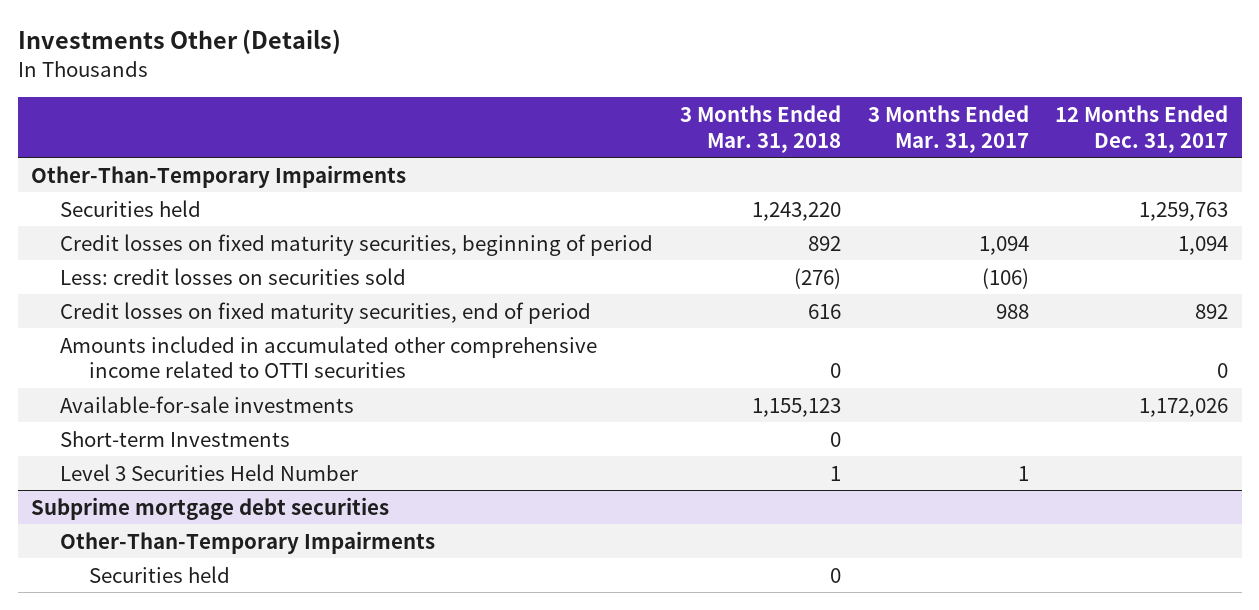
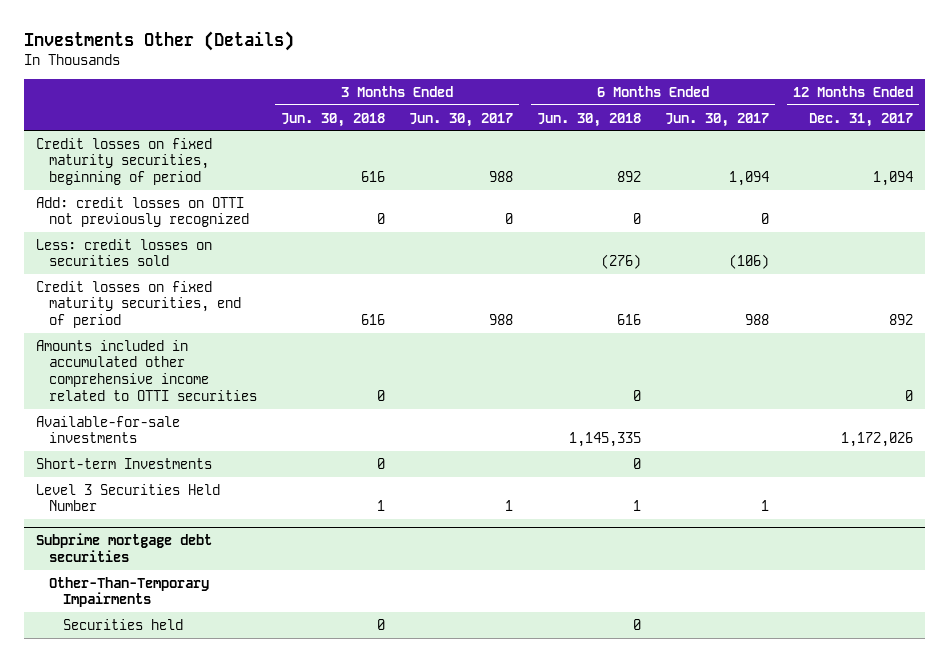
- | 3 Months Ended Mar. 31, 2018 | 3 Months Ended Mar. 31, 2017 | 12 Months Ended Dec. 31, 2017
+ | 3 Months Ended Jun. 30, 2018 | 3 Months Ended Jun. 30, 2017 | 6 Months Ended Jun. 30, 2018 | 6 Months Ended Jun. 30, 2017 | 12 Months Ended Dec. 31, 2017
- Other-Than-Temporary Impairments
- Securities held | 1,243,220 | | 1,259,763
+ Add: credit losses on OTTI not previously recognized | 0 | 0 | 0 | 0 |

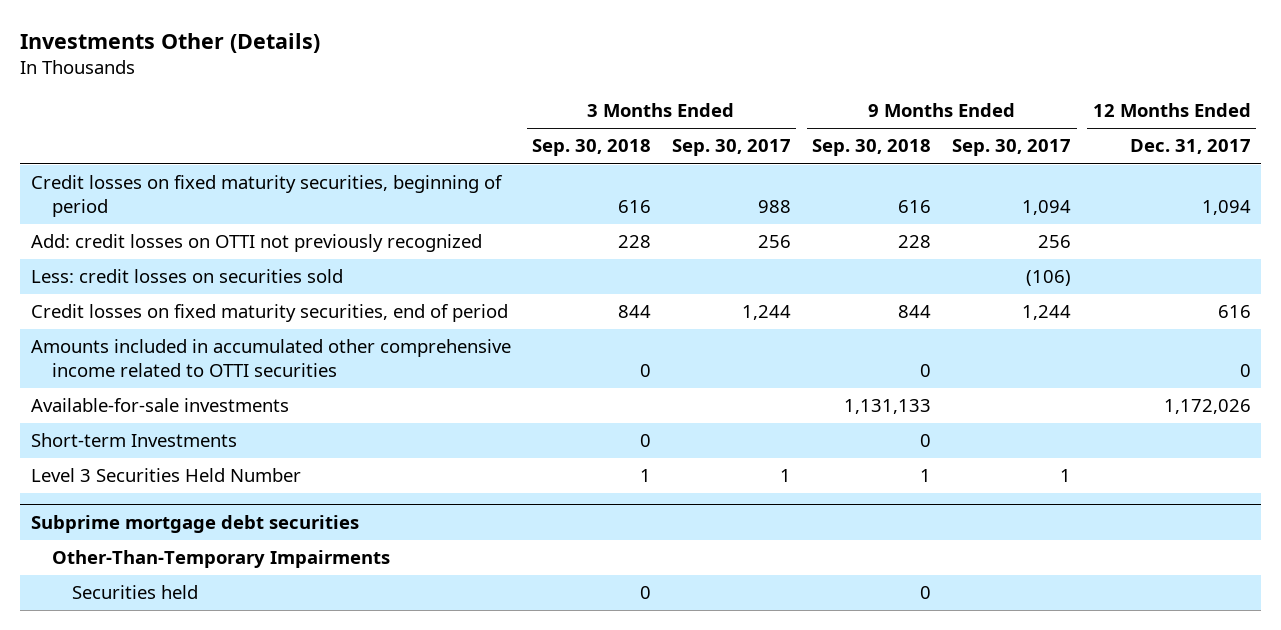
- | 3 Months Ended Jun. 30, 2018 | 3 Months Ended Jun. 30, 2017 | 6 Months Ended Jun. 30, 2018 | 6 Months Ended Jun. 30, 2017 | 12 Months Ended Dec. 31, 2017
+ | 3 Months Ended Sep. 30, 2018 | 3 Months Ended Sep. 30, 2017 | 9 Months Ended Sep. 30, 2018 | 9 Months Ended Sep. 30, 2017 | 12 Months Ended Dec. 31, 2017
- Credit losses on fixed maturity securities, end of period | 616 | 988 | 616 | 988 | 892
+ Credit losses on fixed maturity securities, end of period | 844 | 1,244 | 844 | 1,244 | 616

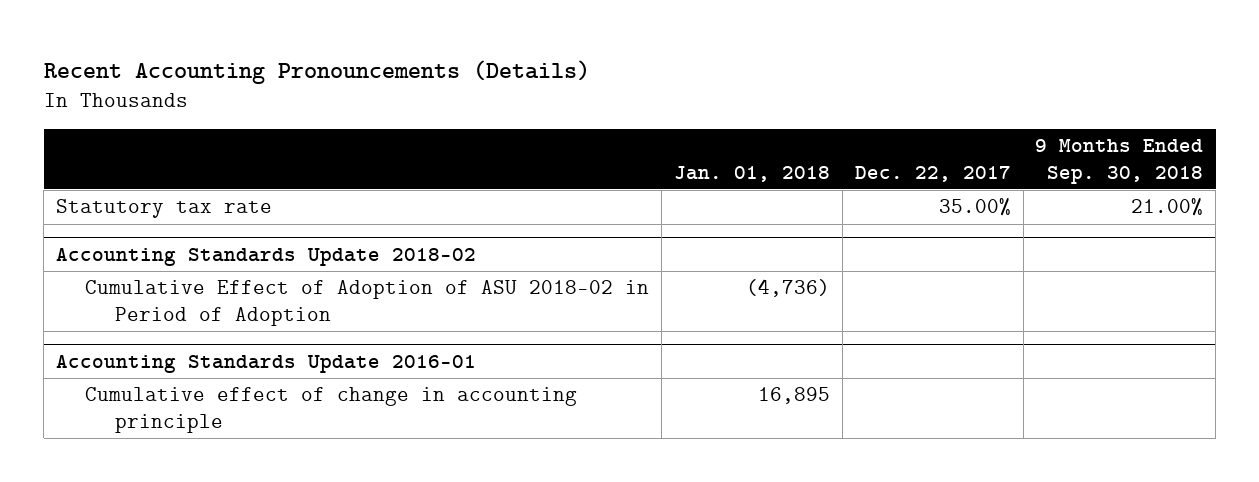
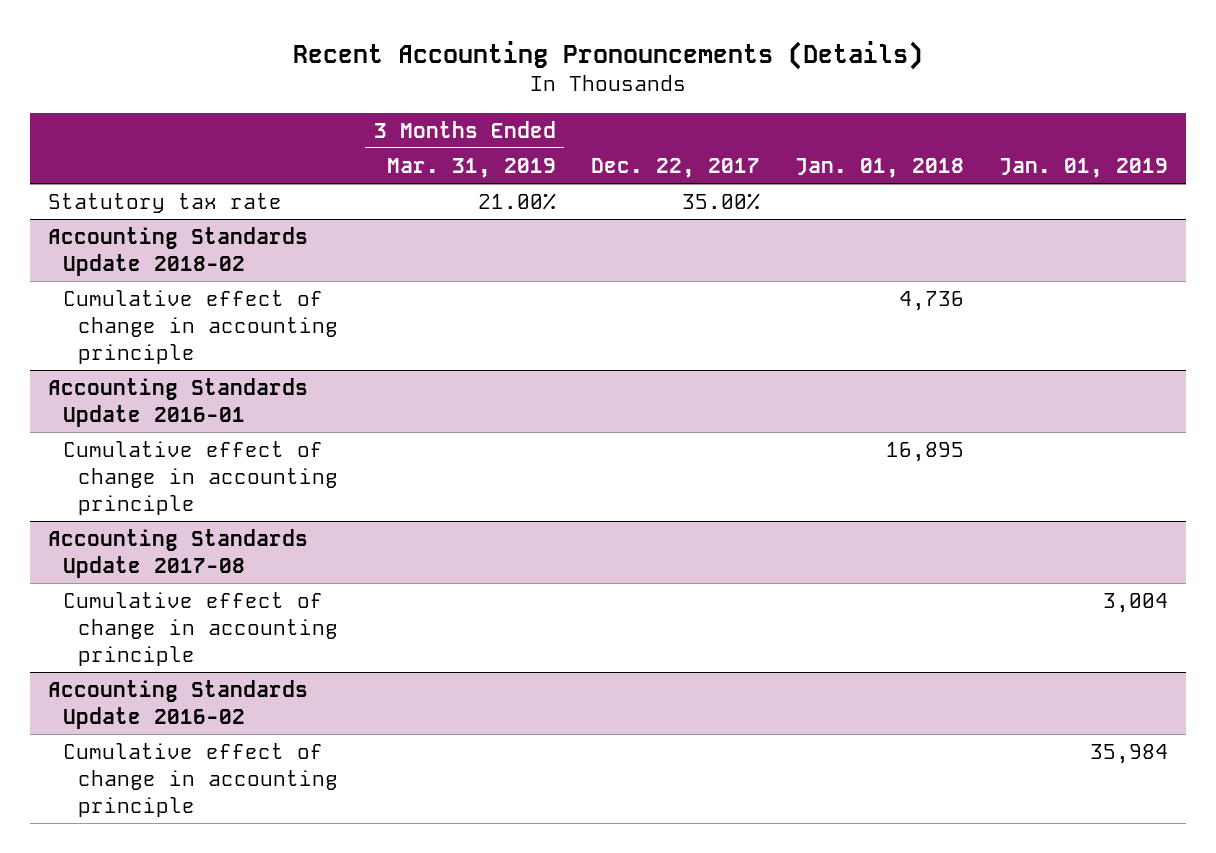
- | Jan. 01, 2018 | Dec. 22, 2017 | 9 Months Ended Sep. 30, 2018
+ | 3 Months Ended Mar. 31, 2019 | Dec. 22, 2017 | Jan. 01, 2018 | Jan. 01, 2019
@ Accounting Standards Update 2018-02
- Cumulative Effect of Adoption of ASU 2018-02 in Period of Adoption | (4,736) | |
+ Cumulative effect of change in accounting principle | | | 4,736 |
+ Accounting Standards Update 2017-08
+ Cumulative effect of change in accounting principle | | | | 3,004
+ Accounting Standards Update 2016-02
+ Cumulative effect of change in accounting principle | | | | 35,984

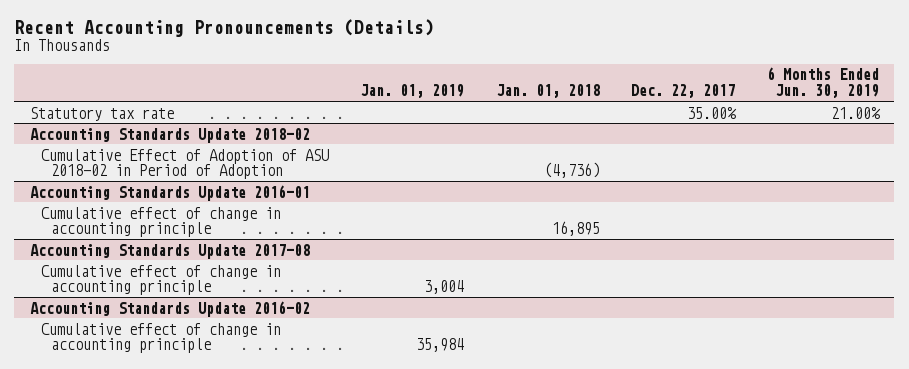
- | 3 Months Ended Mar. 31, 2019 | Dec. 22, 2017 | Jan. 01, 2018 | Jan. 01, 2019
+ | Jan. 01, 2019 | Jan. 01, 2018 | Dec. 22, 2017 | 6 Months Ended Jun. 30, 2019
@ Accounting Standards Update 2018-02
- Cumulative effect of change in accounting principle | | | 4,736 |
+ Cumulative Effect of Adoption of ASU 2018-02 in Period of Adoption | | (4,736) | |

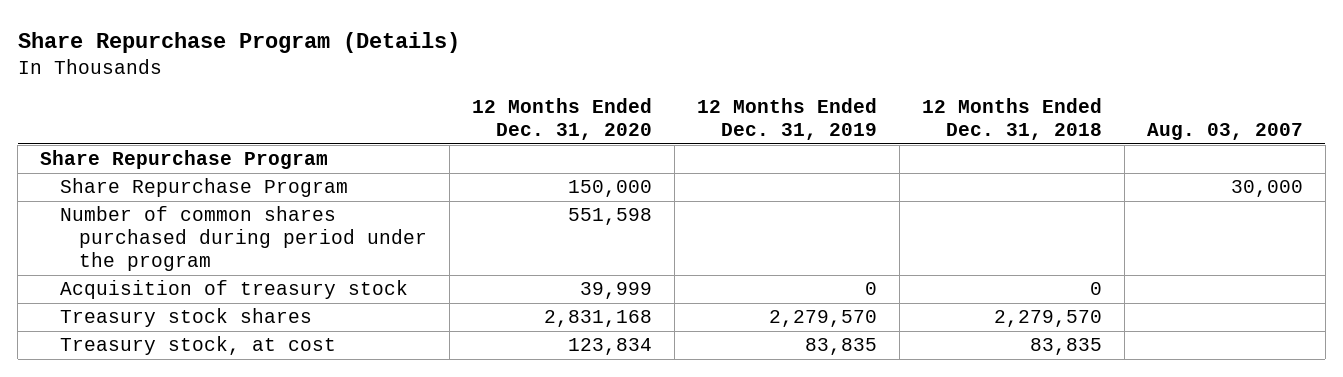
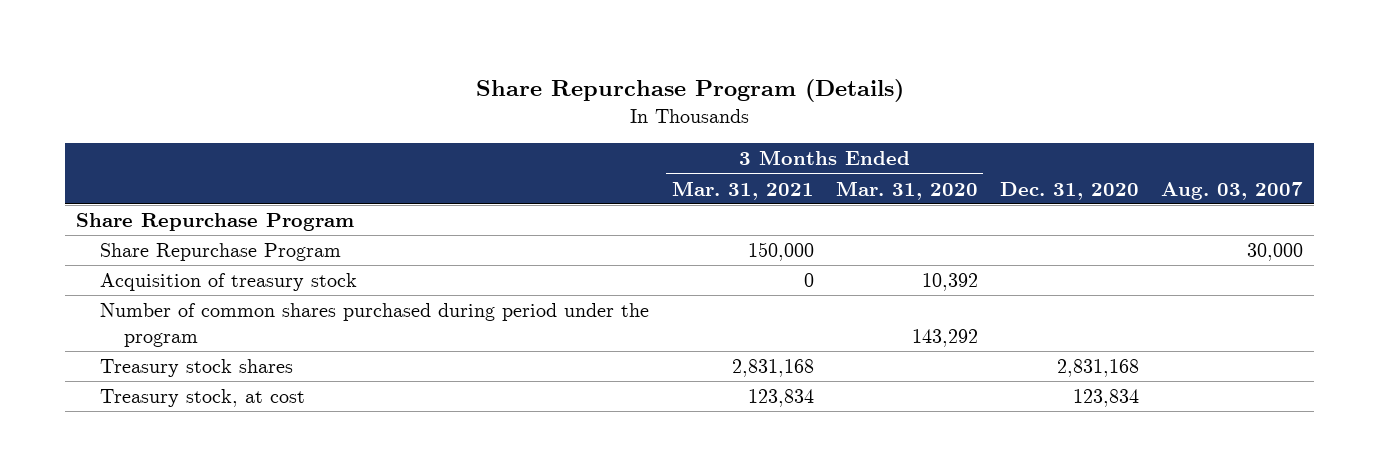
- | 12 Months Ended Dec. 31, 2020 | 12 Months Ended Dec. 31, 2019 | 12 Months Ended Dec. 31, 2018 | Aug. 03, 2007
+ | 3 Months Ended Mar. 31, 2021 | 3 Months Ended Mar. 31, 2020 | Dec. 31, 2020 | Aug. 03, 2007
moved down: Number of common shares purchased during period under the program | | 143,292 | |

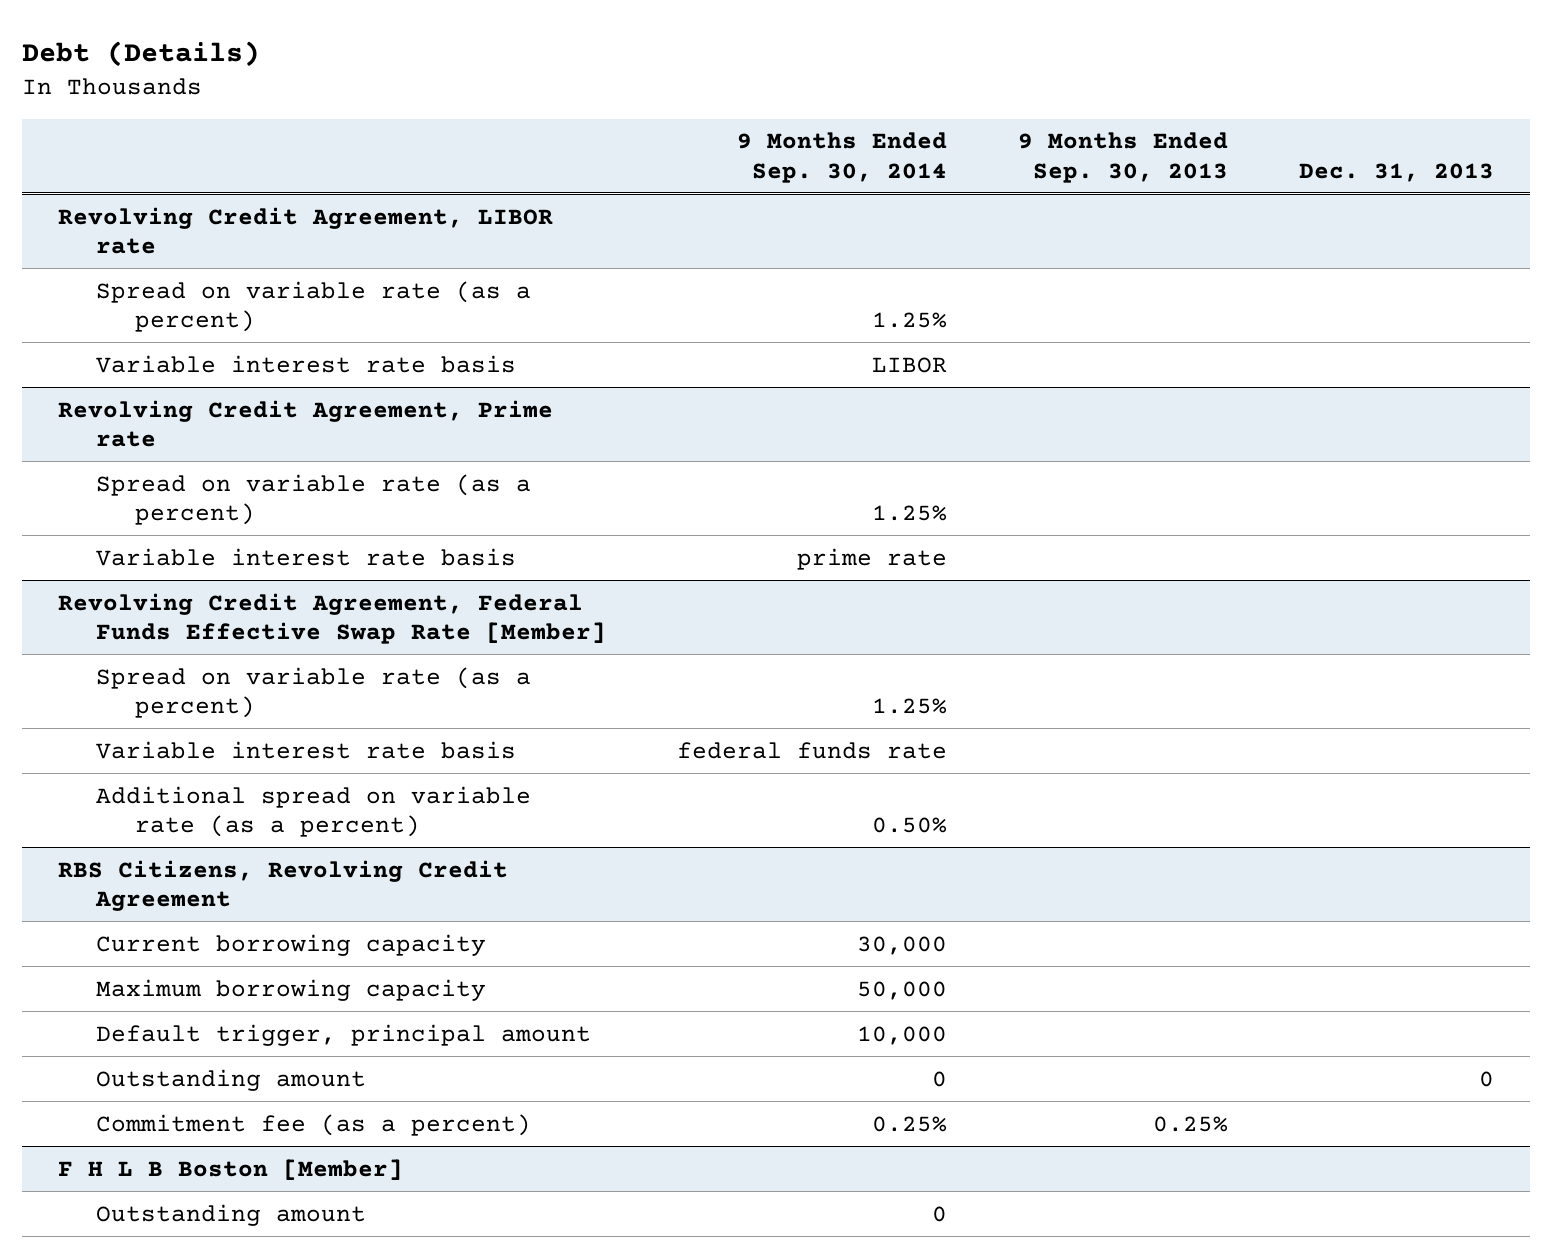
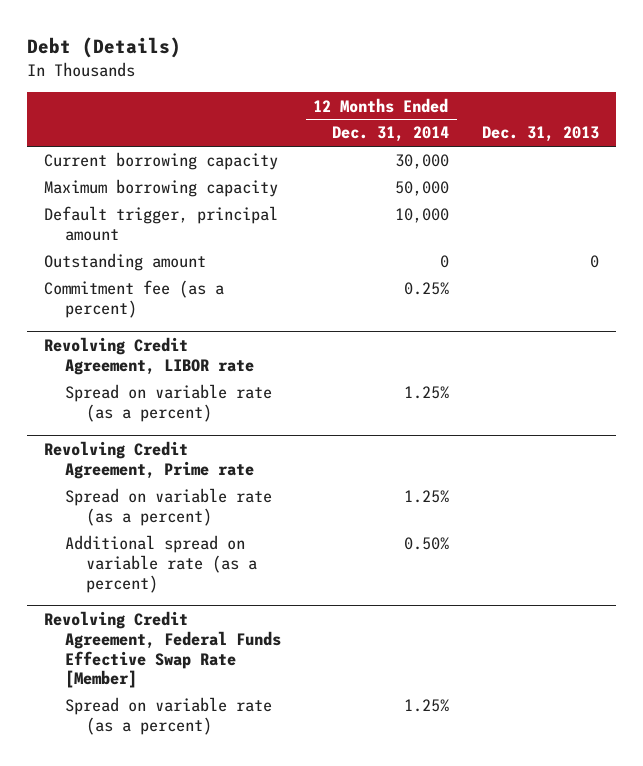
- | 9 Months Ended Sep. 30, 2014 | 9 Months Ended Sep. 30, 2013 | Dec. 31, 2013
+ | 12 Months Ended Dec. 31, 2014 | Dec. 31, 2013
+ Current borrowing capacity | 30,000 |
+ Maximum borrowing capacity | 50,000 |
+ Default trigger, principal amount | 10,000 |
+ Outstanding amount | 0 | 0
+ Commitment fee (as a percent) | 0.25% |
@ Revolving Credit Agreement, LIBOR rate
- Variable interest rate basis | LIBOR | |
@ Revolving Credit Agreement, Prime rate
- Variable interest rate basis | prime rate | |
+ Additional spread on variable rate (as a percent) | 0.50% |
@ Revolving Credit Agreement, Federal Funds Effective Swap Rate [Member]
- Variable interest rate basis | federal funds rate | |
- Additional spread on variable rate (as a percent) | 0.50% | |
- RBS Citizens, Revolving Credit Agreement
- Current borrowing capacity | 30,000 | |
- Maximum borrowing capacity | 50,000 | |
- Default trigger, principal amount | 10,000 | |
- Outstanding amount | 0 | | 0
- Commitment fee (as a percent) | 0.25% | 0.25% |
- F H L B Boston [Member]
- Outstanding amount | 0 | |

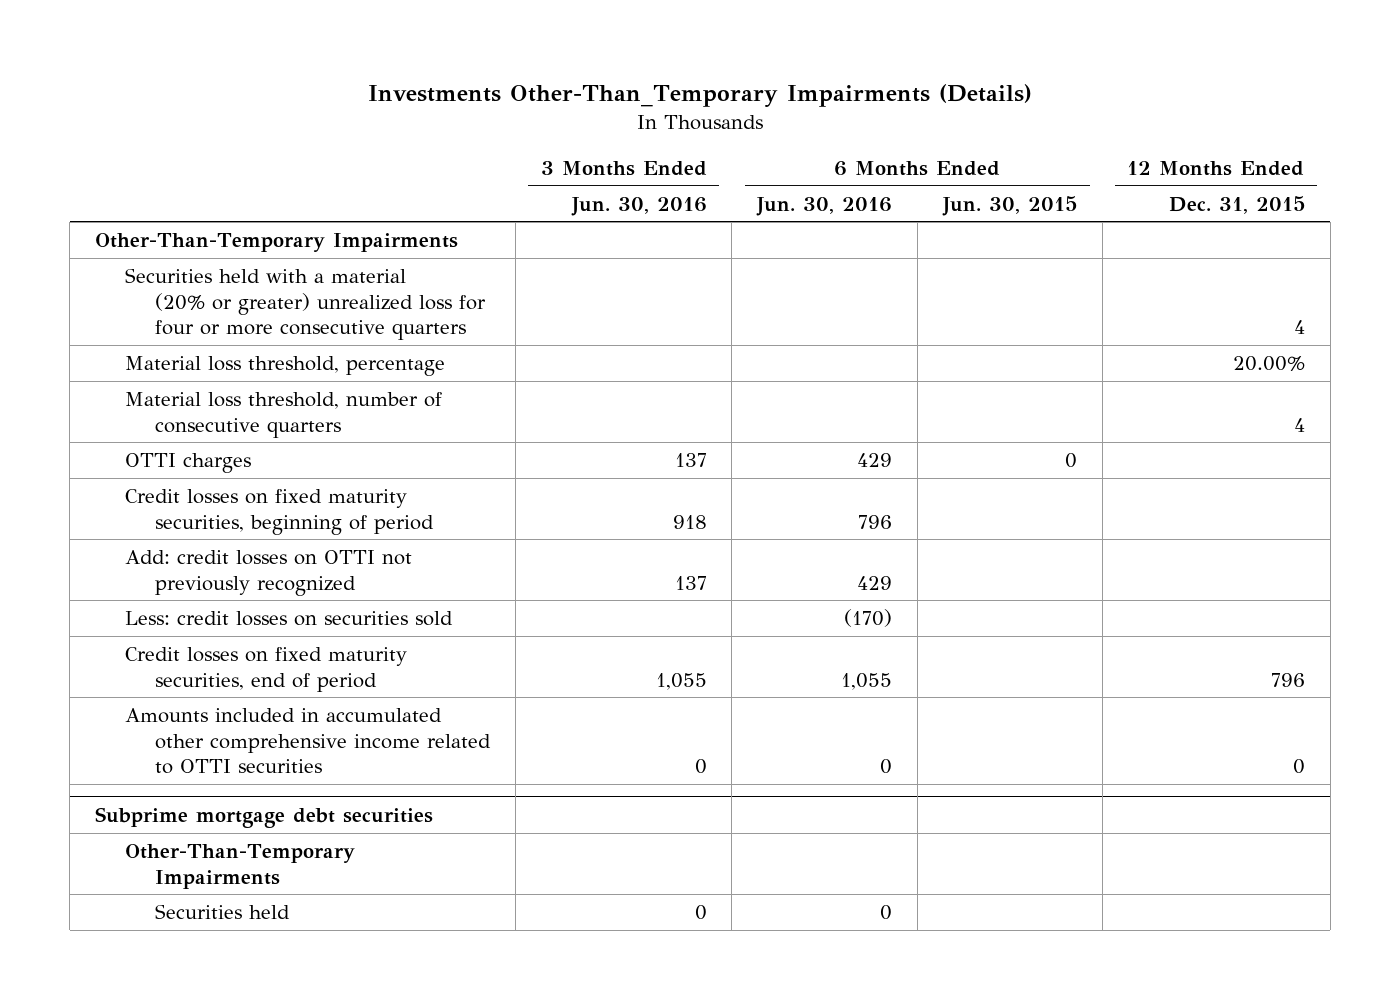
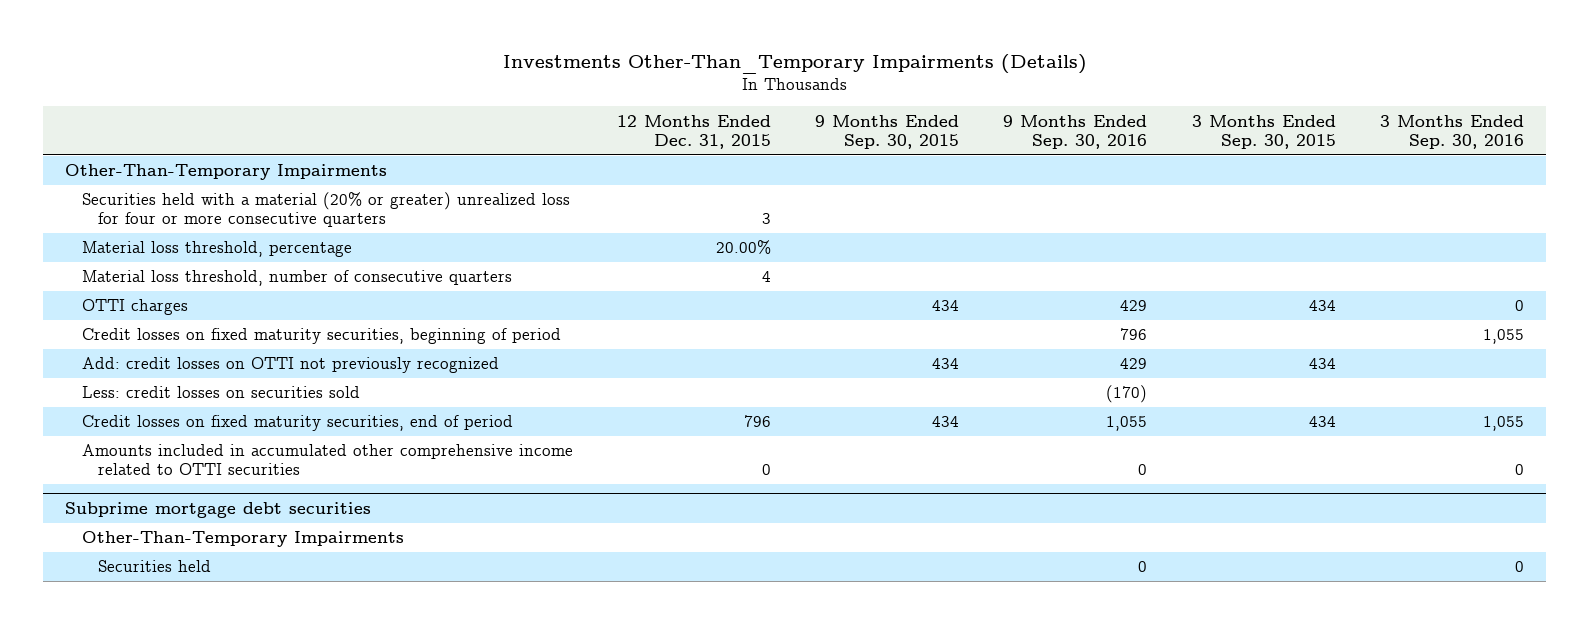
- | 3 Months Ended Jun. 30, 2016 | 6 Months Ended Jun. 30, 2016 | 6 Months Ended Jun. 30, 2015 | 12 Months Ended Dec. 31, 2015
+ | 12 Months Ended Dec. 31, 2015 | 9 Months Ended Sep. 30, 2015 | 9 Months Ended Sep. 30, 2016 | 3 Months Ended Sep. 30, 2015 | 3 Months Ended Sep. 30, 2016
- Securities held with a material (20% or greater) unrealized loss for four or more consecutive quarters | | | | 4
+ Securities held with a material (20% or greater) unrealized loss for four or more consecutive quarters | 3 | | | |

